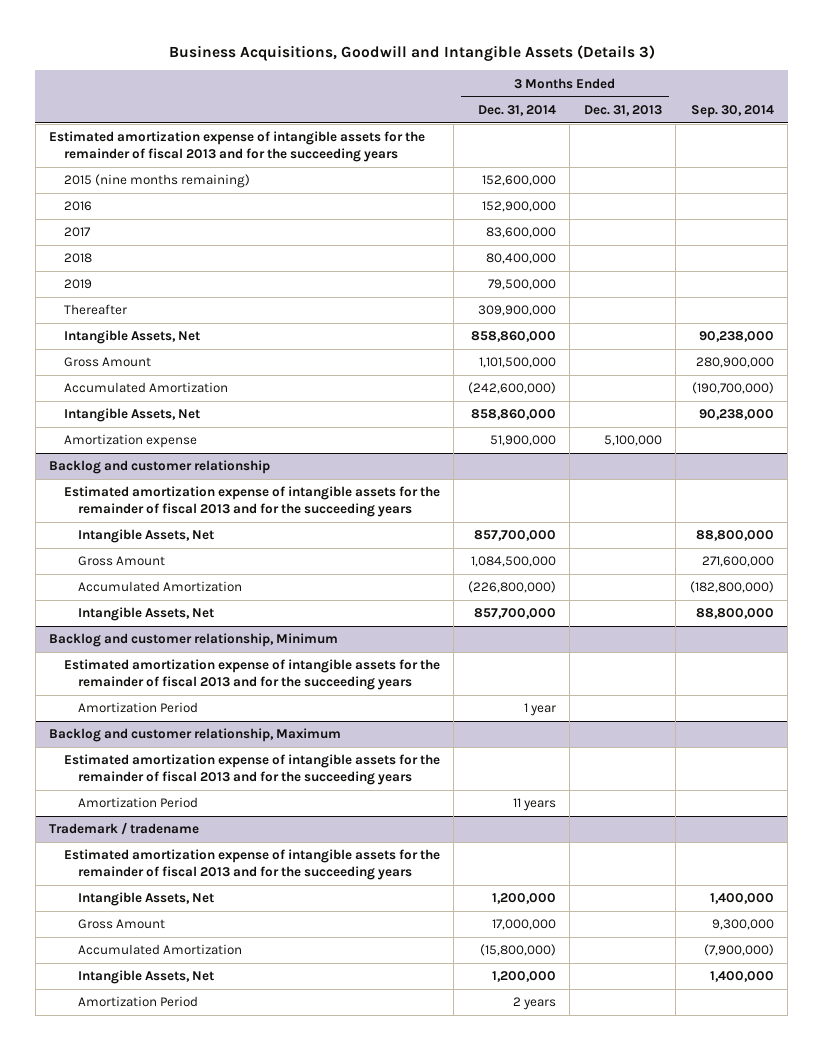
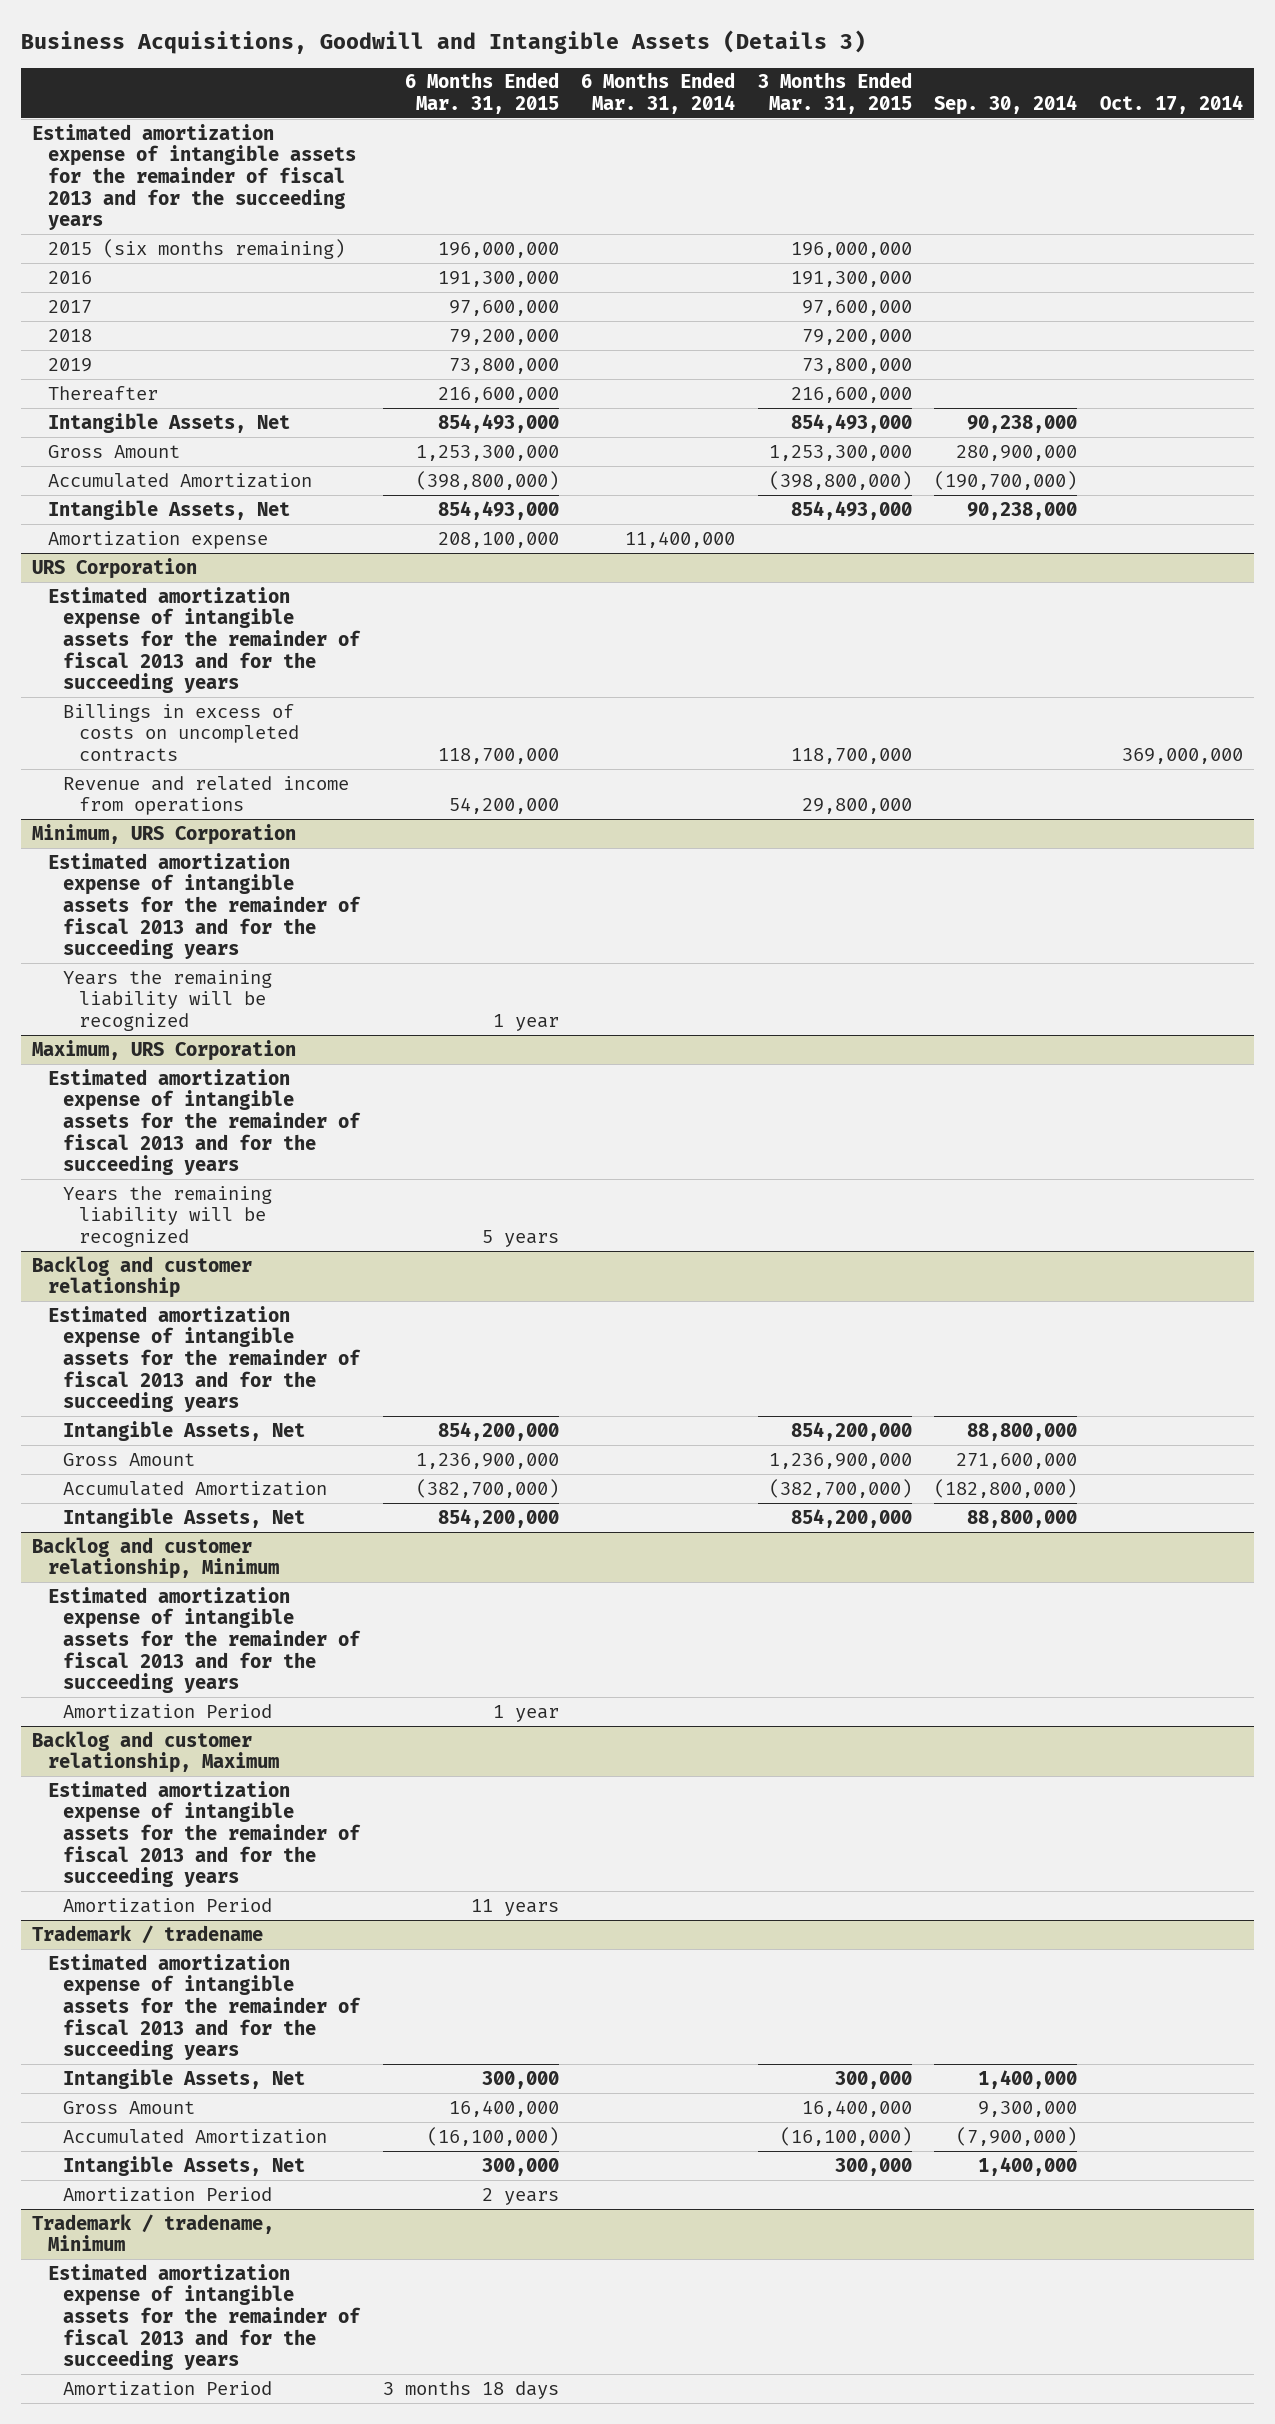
- | 3 Months Ended Dec. 31, 2014 | 3 Months Ended Dec. 31, 2013 | Sep. 30, 2014
+ | 6 Months Ended Mar. 31, 2015 | 6 Months Ended Mar. 31, 2014 | 3 Months Ended Mar. 31, 2015 | Sep. 30, 2014 | Oct. 17, 2014
- 2015 (nine months remaining) | 152,600,000 | |
+ 2015 (six months remaining) | 196,000,000 | | 196,000,000 | |
+ URS Corporation
+ Estimated amortization expense of intangible assets for the remainder of fiscal 2013 and for the succeeding years
+ Billings in excess of costs on uncompleted contracts | 118,700,000 | | 118,700,000 | | 369,000,000
+ Revenue and related income from operations | 54,200,000 | | 29,800,000 | |
+ Minimum, URS Corporation
+ Estimated amortization expense of intangible assets for the remainder of fiscal 2013 and for the succeeding years
+ Years the remaining liability will be recognized | 1 year | | | |
+ Maximum, URS Corporation
+ Estimated amortization expense of intangible assets for the remainder of fiscal 2013 and for the succeeding years
+ Years the remaining liability will be recognized | 5 years | | | |
+ Trademark / tradename, Minimum
+ Estimated amortization expense of intangible assets for the remainder of fiscal 2013 and for the succeeding years
+ Amortization Period | 3 months 18 days | | | |

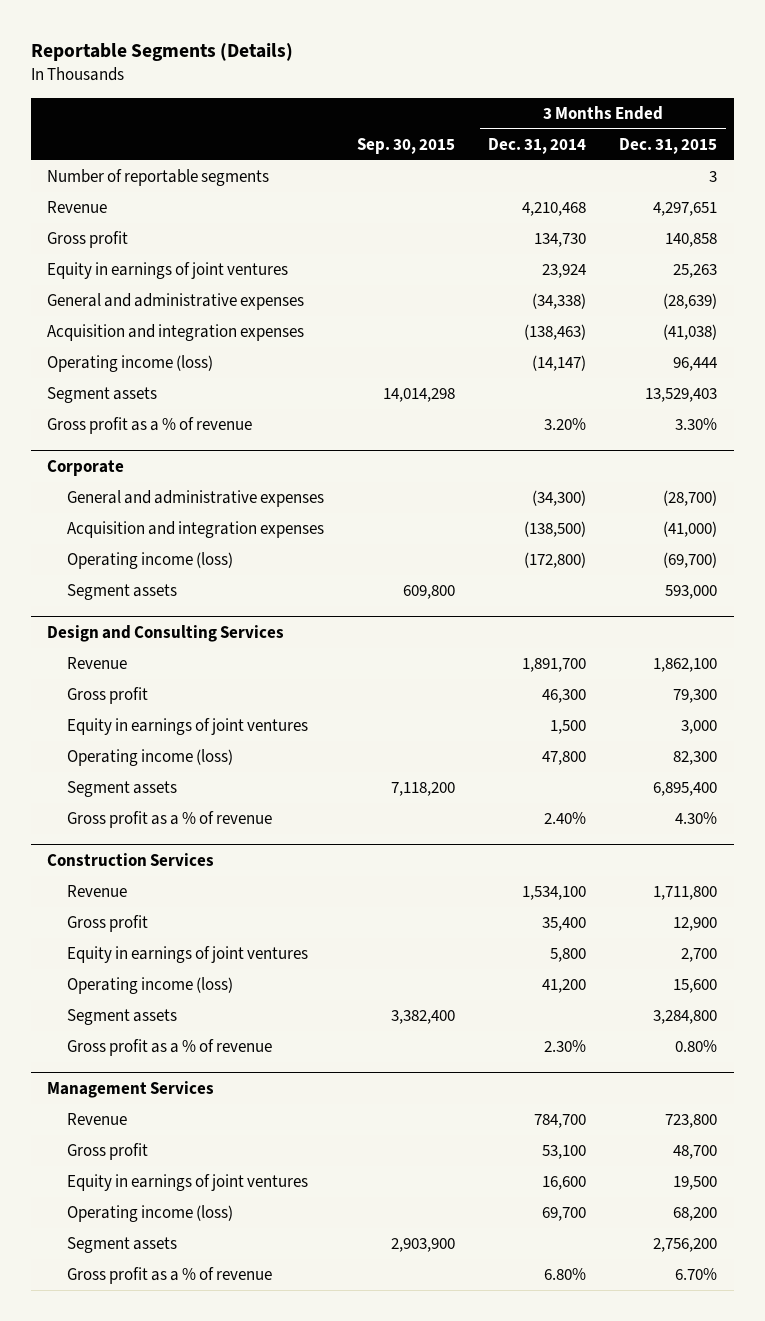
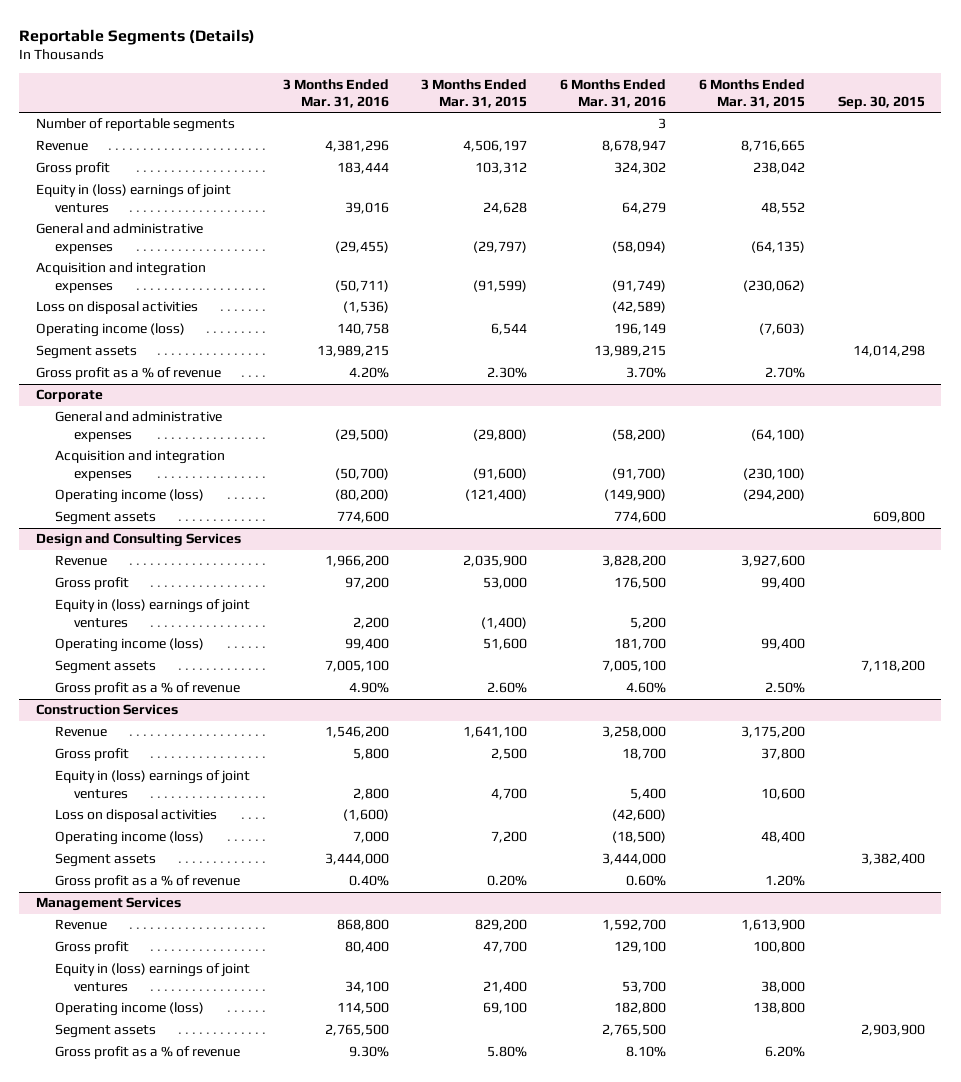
- | Sep. 30, 2015 | 3 Months Ended Dec. 31, 2014 | 3 Months Ended Dec. 31, 2015
+ | 3 Months Ended Mar. 31, 2016 | 3 Months Ended Mar. 31, 2015 | 6 Months Ended Mar. 31, 2016 | 6 Months Ended Mar. 31, 2015 | Sep. 30, 2015
- Equity in earnings of joint ventures | | 23,924 | 25,263
+ Equity in (loss) earnings of joint ventures | 39,016 | 24,628 | 64,279 | 48,552 |
+ Loss on disposal activities | (1,536) | | (42,589) | |
@ Design and Consulting Services
- Equity in earnings of joint ventures | | 1,500 | 3,000
+ Equity in (loss) earnings of joint ventures | 2,200 | (1,400) | 5,200 | |
@ Construction Services
- Equity in earnings of joint ventures | | 5,800 | 2,700
+ Equity in (loss) earnings of joint ventures | 2,800 | 4,700 | 5,400 | 10,600 |
+ Loss on disposal activities | (1,600) | | (42,600) | |
@ Management Services
- Equity in earnings of joint ventures | | 16,600 | 19,500
+ Equity in (loss) earnings of joint ventures | 34,100 | 21,400 | 53,700 | 38,000 |

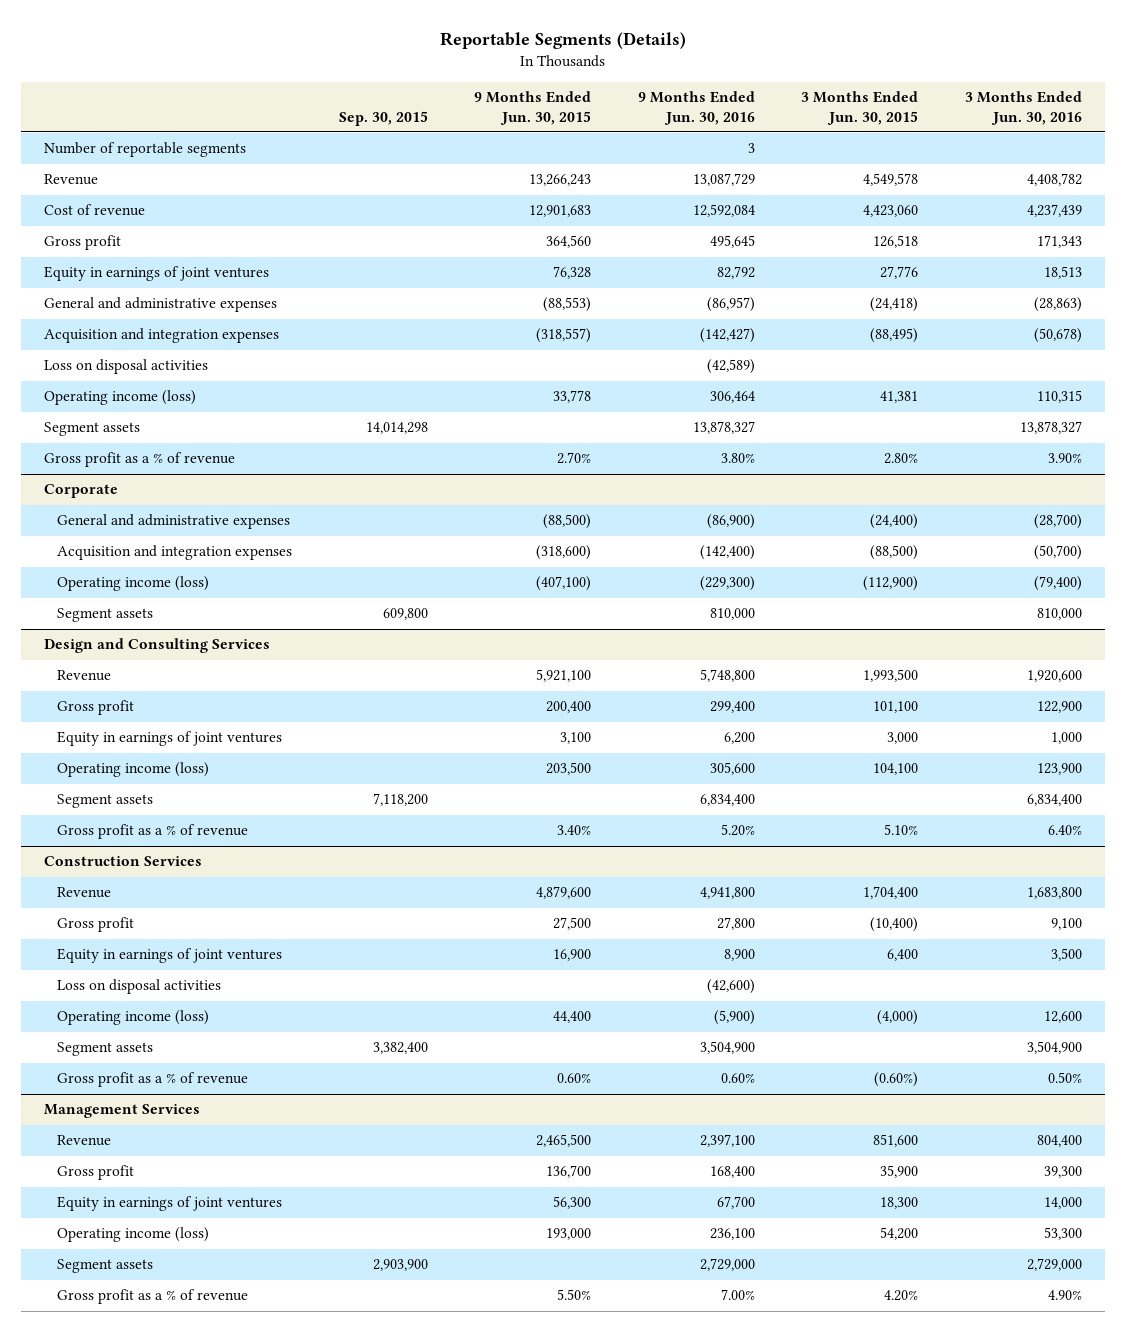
- | 3 Months Ended Mar. 31, 2016 | 3 Months Ended Mar. 31, 2015 | 6 Months Ended Mar. 31, 2016 | 6 Months Ended Mar. 31, 2015 | Sep. 30, 2015
+ | Sep. 30, 2015 | 9 Months Ended Jun. 30, 2015 | 9 Months Ended Jun. 30, 2016 | 3 Months Ended Jun. 30, 2015 | 3 Months Ended Jun. 30, 2016
+ Cost of revenue | | 12,901,683 | 12,592,084 | 4,423,060 | 4,237,439
- Equity in (loss) earnings of joint ventures | 39,016 | 24,628 | 64,279 | 48,552 |
+ Equity in earnings of joint ventures | | 76,328 | 82,792 | 27,776 | 18,513
@ Design and Consulting Services
- Equity in (loss) earnings of joint ventures | 2,200 | (1,400) | 5,200 | |
+ Equity in earnings of joint ventures | | 3,100 | 6,200 | 3,000 | 1,000
@ Construction Services
- Equity in (loss) earnings of joint ventures | 2,800 | 4,700 | 5,400 | 10,600 |
+ Equity in earnings of joint ventures | | 16,900 | 8,900 | 6,400 | 3,500
@ Management Services
- Equity in (loss) earnings of joint ventures | 34,100 | 21,400 | 53,700 | 38,000 |
+ Equity in earnings of joint ventures | | 56,300 | 67,700 | 18,300 | 14,000

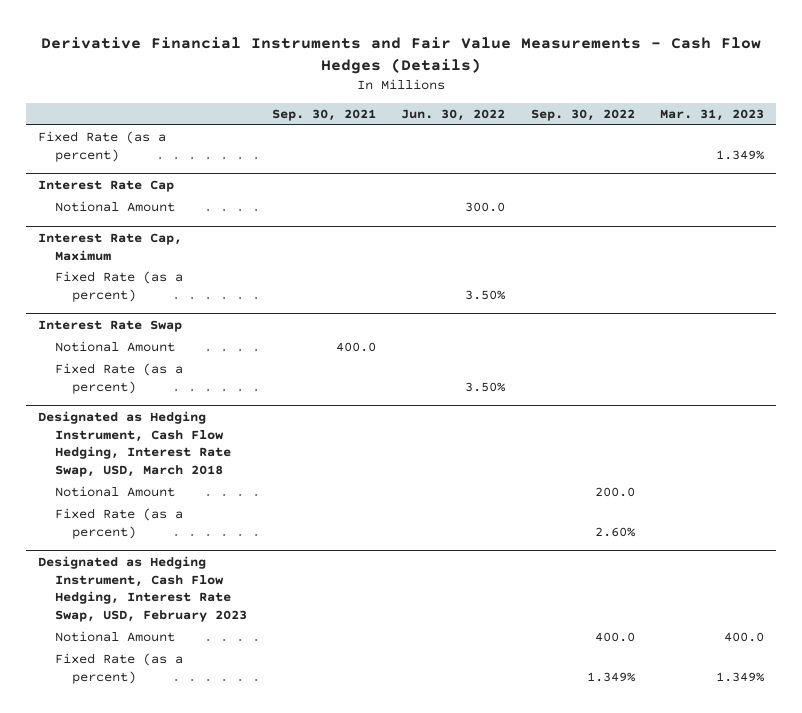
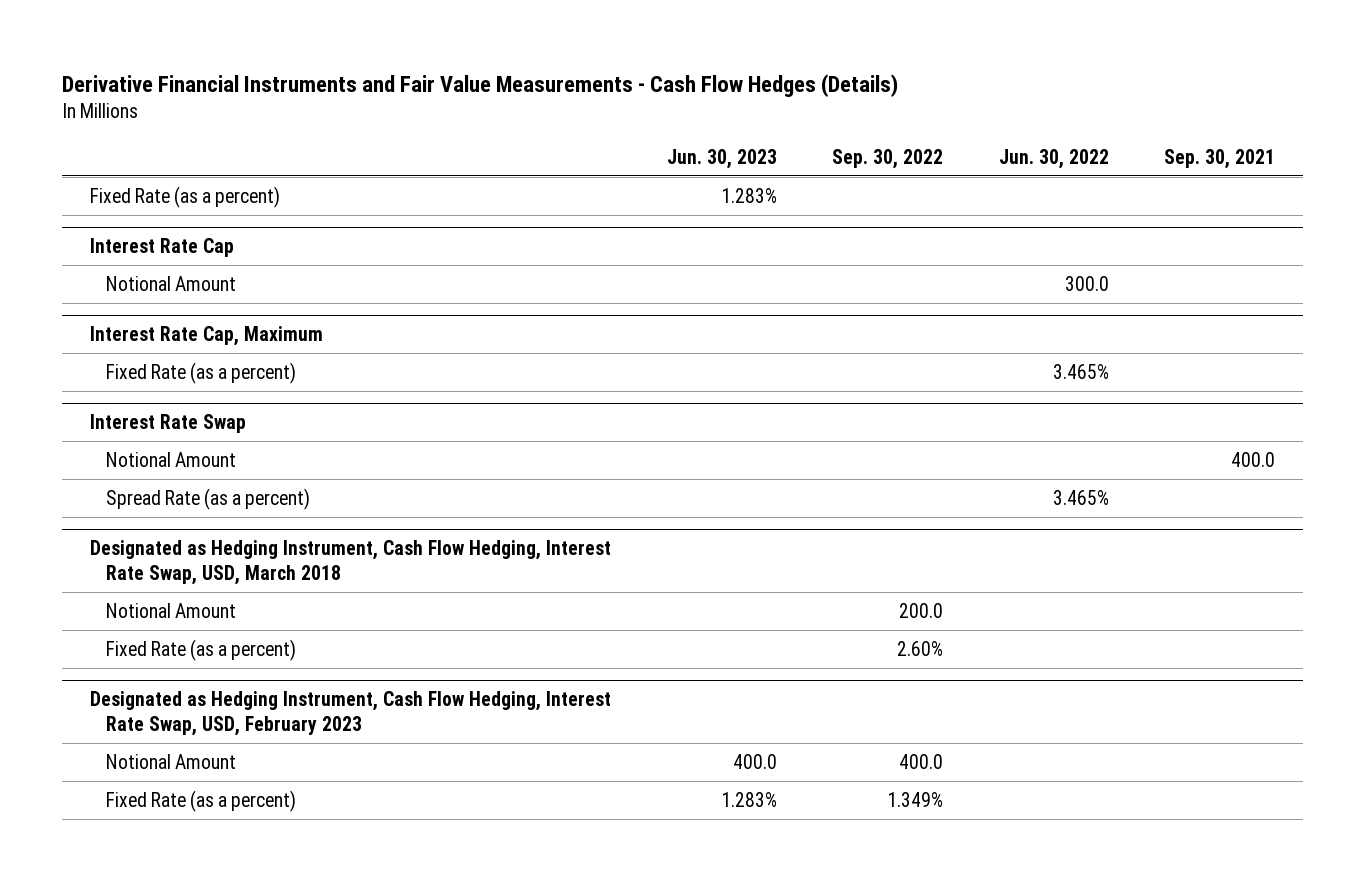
- | Sep. 30, 2021 | Jun. 30, 2022 | Sep. 30, 2022 | Mar. 31, 2023
+ | Jun. 30, 2023 | Sep. 30, 2022 | Jun. 30, 2022 | Sep. 30, 2021
@ Interest Rate Cap, Maximum
- Fixed Rate (as a percent) | | 3.50% | |
+ Fixed Rate (as a percent) | | | 3.465% |
@ Interest Rate Swap
- Fixed Rate (as a percent) | | 3.50% | |
+ Spread Rate (as a percent) | | | 3.465% |

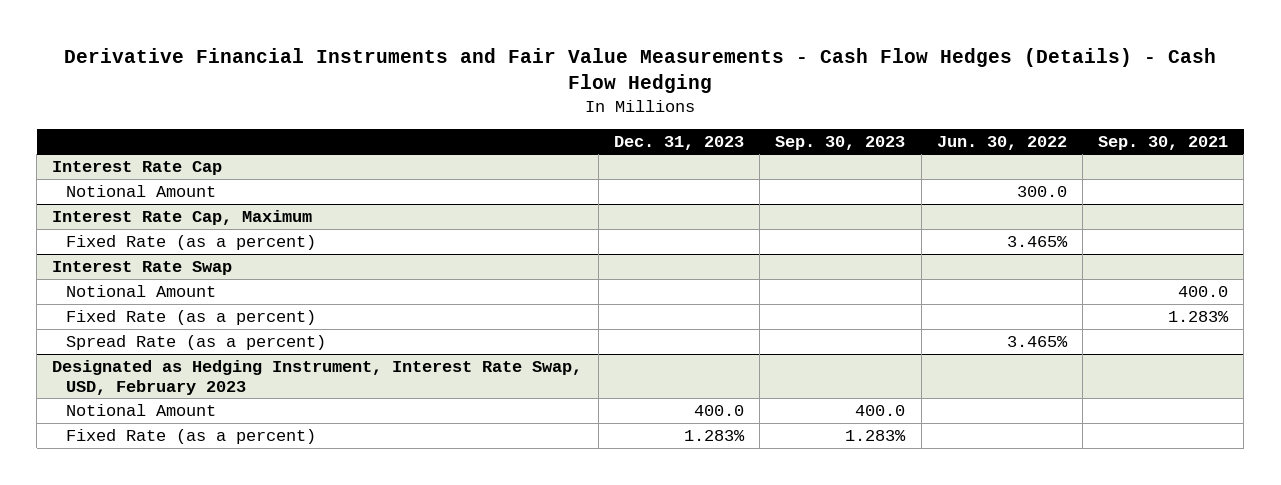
- Derivative Financial Instruments and Fair Value Measurements - Cash Flow Hedges (Details)
+ Derivative Financial Instruments and Fair Value Measurements - Cash Flow Hedges (Details) - Cash Flow Hedging
- | Jun. 30, 2023 | Sep. 30, 2022 | Jun. 30, 2022 | Sep. 30, 2021
+ | Dec. 31, 2023 | Sep. 30, 2023 | Jun. 30, 2022 | Sep. 30, 2021
- Fixed Rate (as a percent) | 1.283% | | |
@ Interest Rate Swap
+ Fixed Rate (as a percent) | | | | 1.283%
- Designated as Hedging Instrument, Cash Flow Hedging, Interest Rate Swap, USD, March 2018
- Notional Amount | | 200.0 | |
- Fixed Rate (as a percent) | | 2.60% | |
- Designated as Hedging Instrument, Cash Flow Hedging, Interest Rate Swap, USD, February 2023
+ Designated as Hedging Instrument, Interest Rate Swap, USD, February 2023

